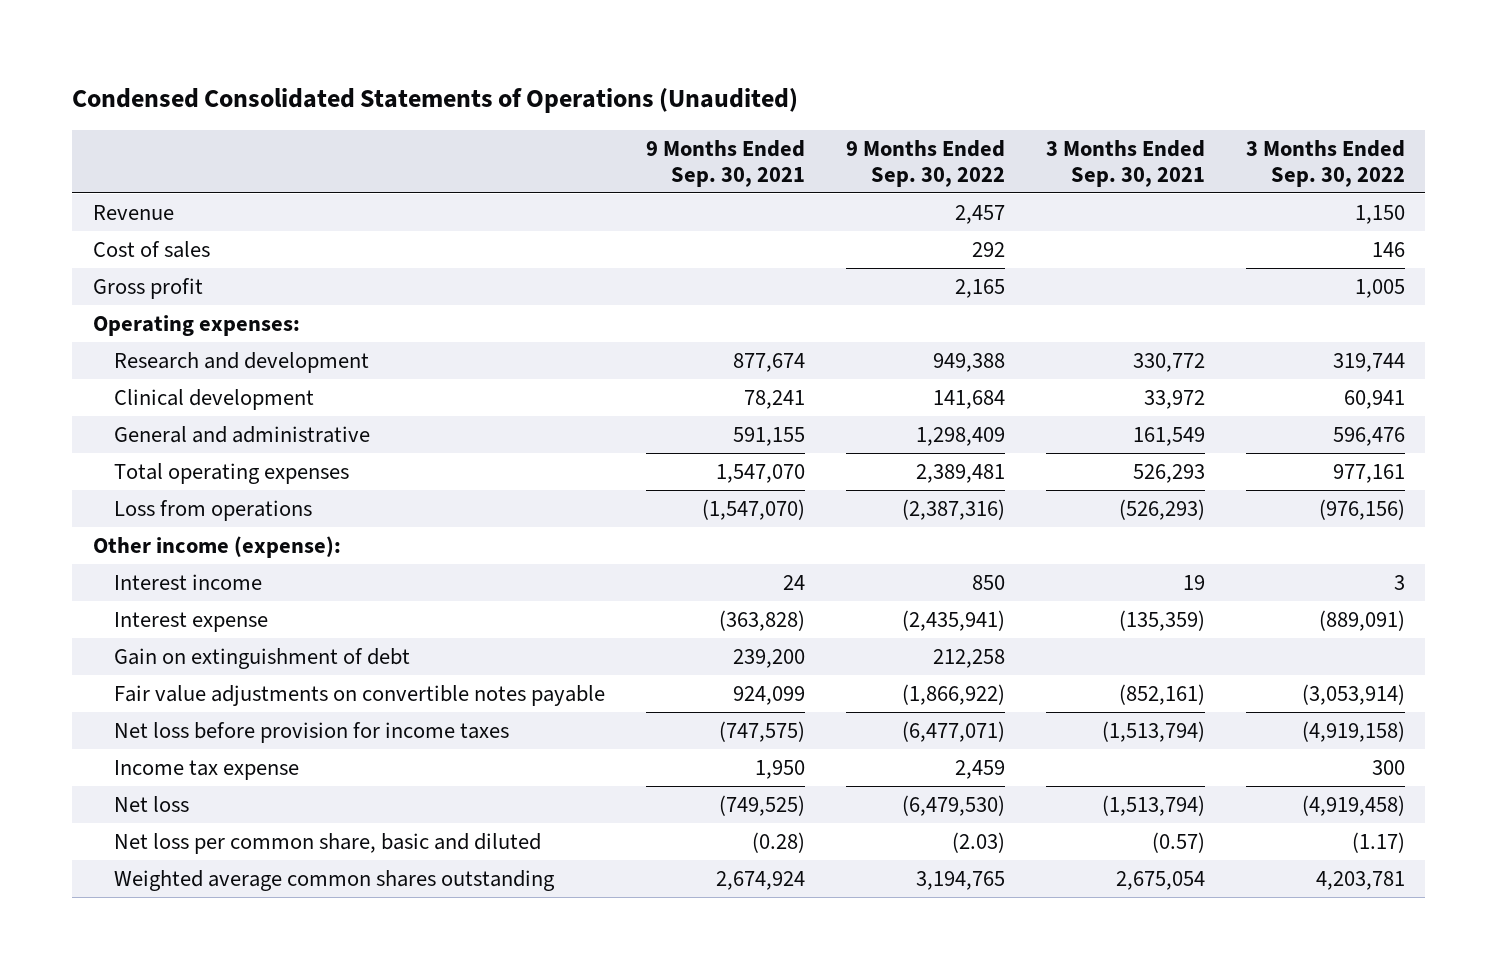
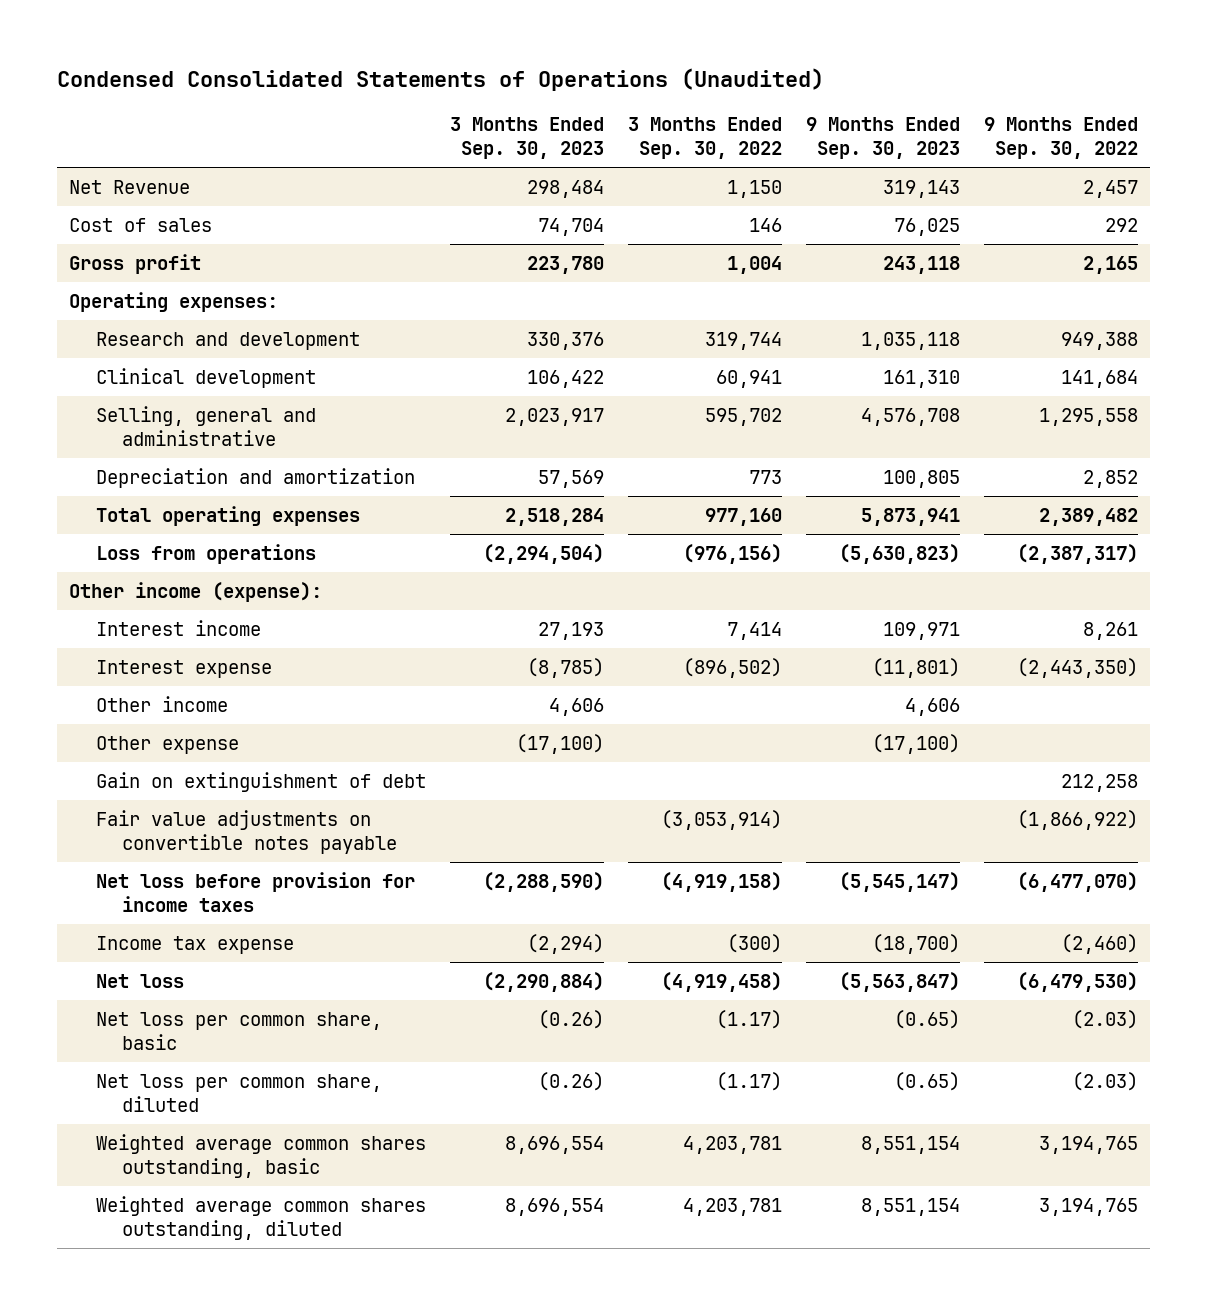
- | 9 Months Ended Sep. 30, 2021 | 9 Months Ended Sep. 30, 2022 | 3 Months Ended Sep. 30, 2021 | 3 Months Ended Sep. 30, 2022
+ | 3 Months Ended Sep. 30, 2023 | 3 Months Ended Sep. 30, 2022 | 9 Months Ended Sep. 30, 2023 | 9 Months Ended Sep. 30, 2022
- Revenue | | 2,457 | | 1,150
+ Net Revenue | 298,484 | 1,150 | 319,143 | 2,457
- Gross profit | | 2,165 | | 1,005
+ Gross profit | 223,780 | 1,004 | 243,118 | 2,165
- General and administrative | 591,155 | 1,298,409 | 161,549 | 596,476
- Total operating expenses | 1,547,070 | 2,389,481 | 526,293 | 977,161
- Loss from operations | (1,547,070) | (2,387,316) | (526,293) | (976,156)
+ Selling, general and administrative | 2,023,917 | 595,702 | 4,576,708 | 1,295,558
+ Depreciation and amortization | 57,569 | 773 | 100,805 | 2,852
+ Total operating expenses | 2,518,284 | 977,160 | 5,873,941 | 2,389,482
+ Loss from operations | (2,294,504) | (976,156) | (5,630,823) | (2,387,317)
- Interest income | 24 | 850 | 19 | 3
- Interest expense | (363,828) | (2,435,941) | (135,359) | (889,091)
+ Interest income | 27,193 | 7,414 | 109,971 | 8,261
+ Interest expense | (8,785) | (896,502) | (11,801) | (2,443,350)
+ Other income | 4,606 | | 4,606 |
+ Other expense | (17,100) | | (17,100) |
- Net loss before provision for income taxes | (747,575) | (6,477,071) | (1,513,794) | (4,919,158)
- Income tax expense | 1,950 | 2,459 | | 300
+ Net loss before provision for income taxes | (2,288,590) | (4,919,158) | (5,545,147) | (6,477,070)
+ Income tax expense | (2,294) | (300) | (18,700) | (2,460)
- Net loss per common share, basic and diluted | (0.28) | (2.03) | (0.57) | (1.17)
- Weighted average common shares outstanding | 2,674,924 | 3,194,765 | 2,675,054 | 4,203,781
+ Net loss per common share, basic | (0.26) | (1.17) | (0.65) | (2.03)
+ Net loss per common share, diluted | (0.26) | (1.17) | (0.65) | (2.03)
+ Weighted average common shares outstanding, basic | 8,696,554 | 4,203,781 | 8,551,154 | 3,194,765
+ Weighted average common shares outstanding, diluted | 8,696,554 | 4,203,781 | 8,551,154 | 3,194,765

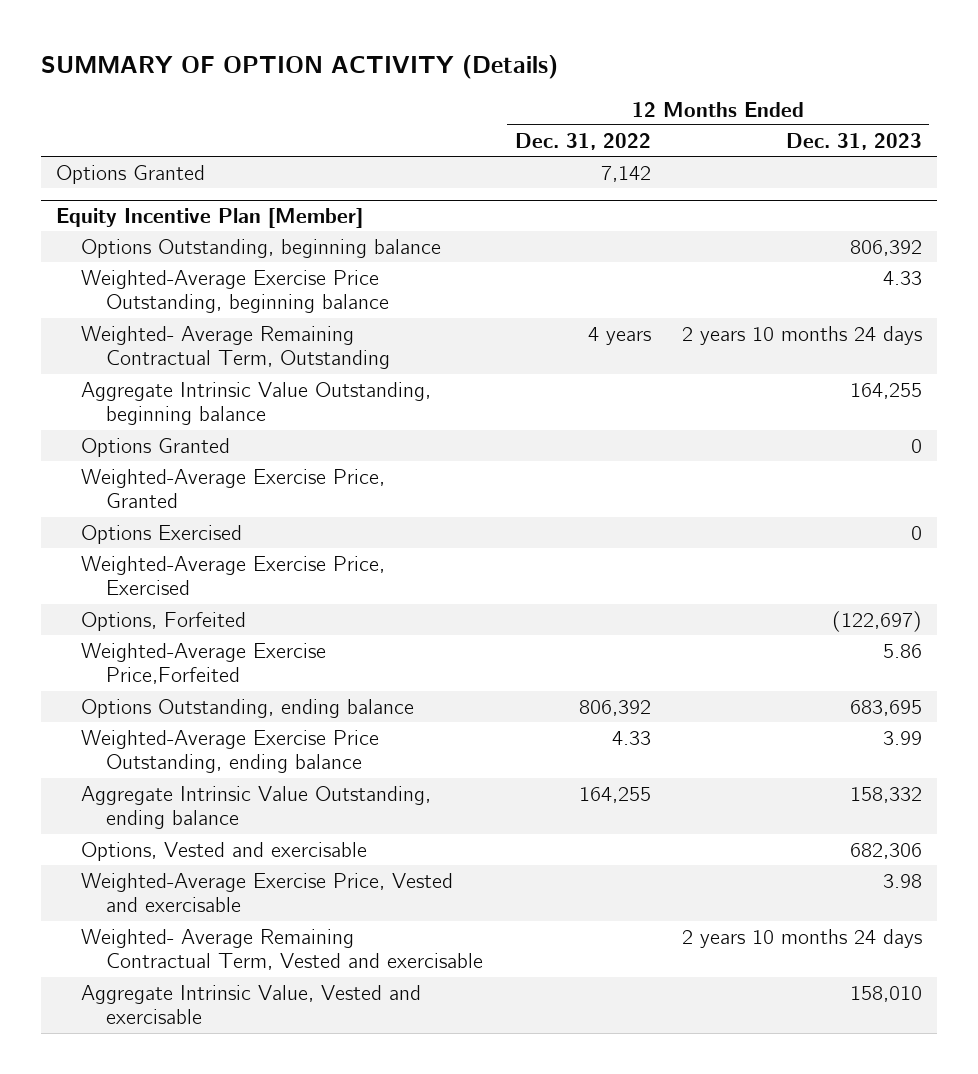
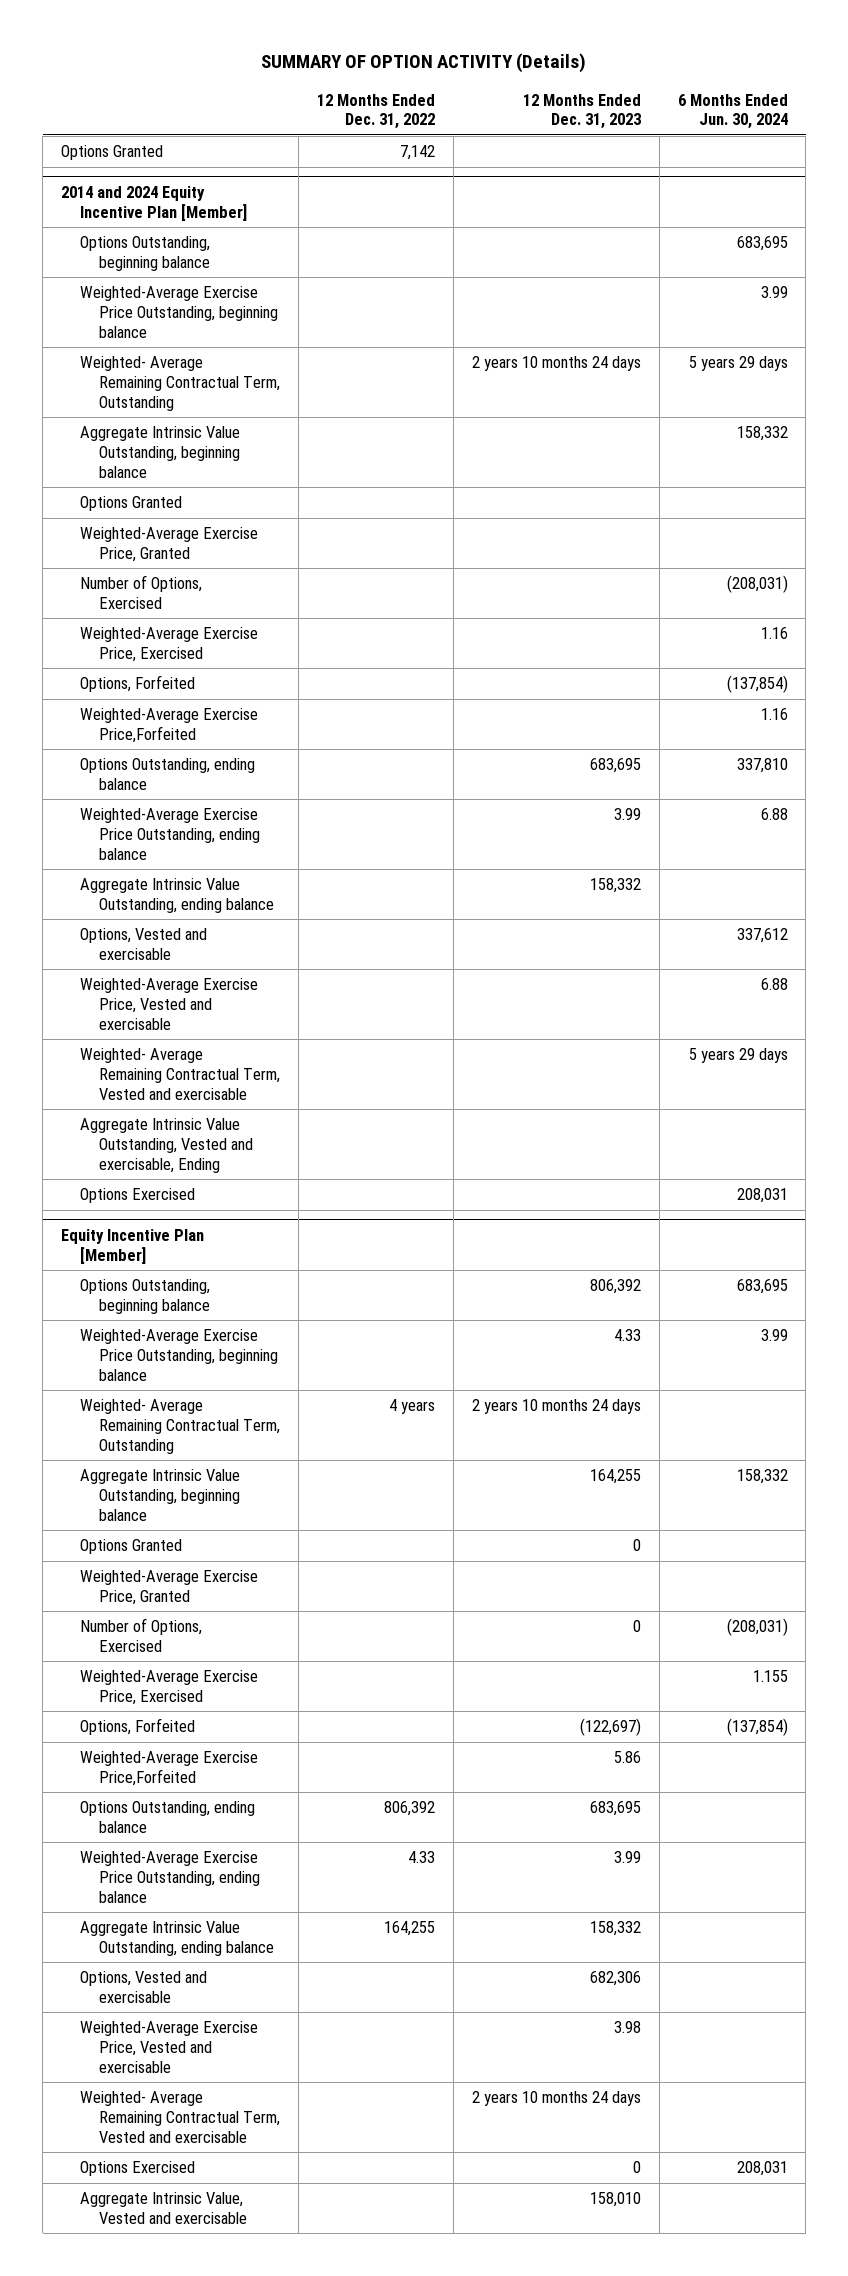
- | 12 Months Ended Dec. 31, 2022 | 12 Months Ended Dec. 31, 2023
+ | 12 Months Ended Dec. 31, 2022 | 12 Months Ended Dec. 31, 2023 | 6 Months Ended Jun. 30, 2024
+ 2014 and 2024 Equity Incentive Plan [Member]
+ Options Outstanding, beginning balance | | | 683,695
+ Weighted-Average Exercise Price Outstanding, beginning balance | | | 3.99
+ Weighted- Average Remaining Contractual Term, Outstanding | | 2 years 10 months 24 days | 5 years 29 days
+ Aggregate Intrinsic Value Outstanding, beginning balance | | | 158,332
+ Options Granted
+ Weighted-Average Exercise Price, Granted
+ Number of Options, Exercised | | | (208,031)
+ Weighted-Average Exercise Price, Exercised | | | 1.16
+ Options, Forfeited | | | (137,854)
+ Weighted-Average Exercise Price,Forfeited | | | 1.16
+ Options Outstanding, ending balance | | 683,695 | 337,810
+ Weighted-Average Exercise Price Outstanding, ending balance | | 3.99 | 6.88
+ Aggregate Intrinsic Value Outstanding, ending balance | | 158,332 |
+ Options, Vested and exercisable | | | 337,612
+ Weighted-Average Exercise Price, Vested and exercisable | | | 6.88
+ Weighted- Average Remaining Contractual Term, Vested and exercisable | | | 5 years 29 days
+ Aggregate Intrinsic Value Outstanding, Vested and exercisable, Ending
+ Options Exercised | | | 208,031
@ Equity Incentive Plan [Member]
+ Number of Options, Exercised | | 0 | (208,031)
moved down: Options Exercised | | 0 | 208,031

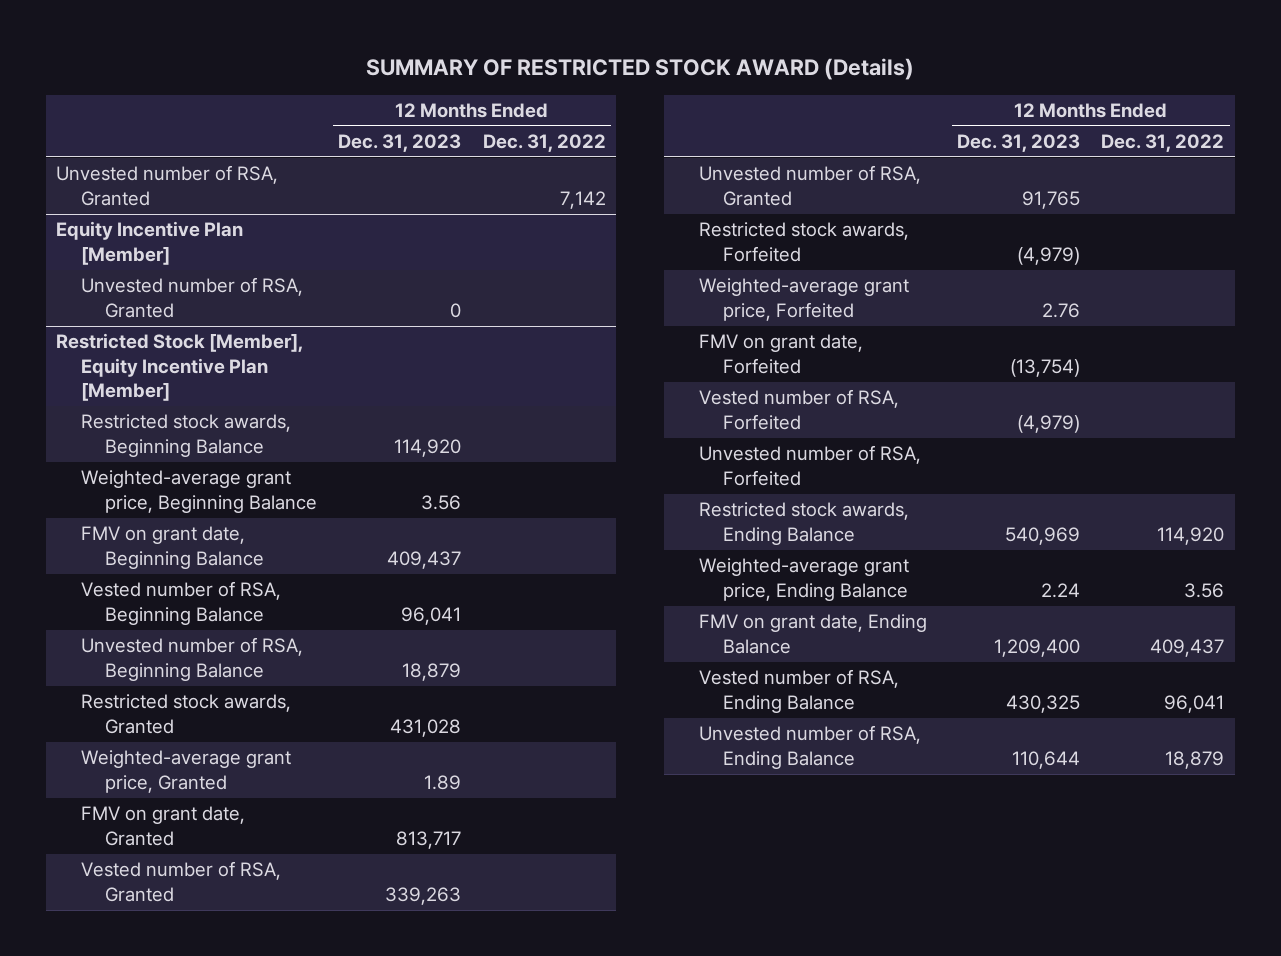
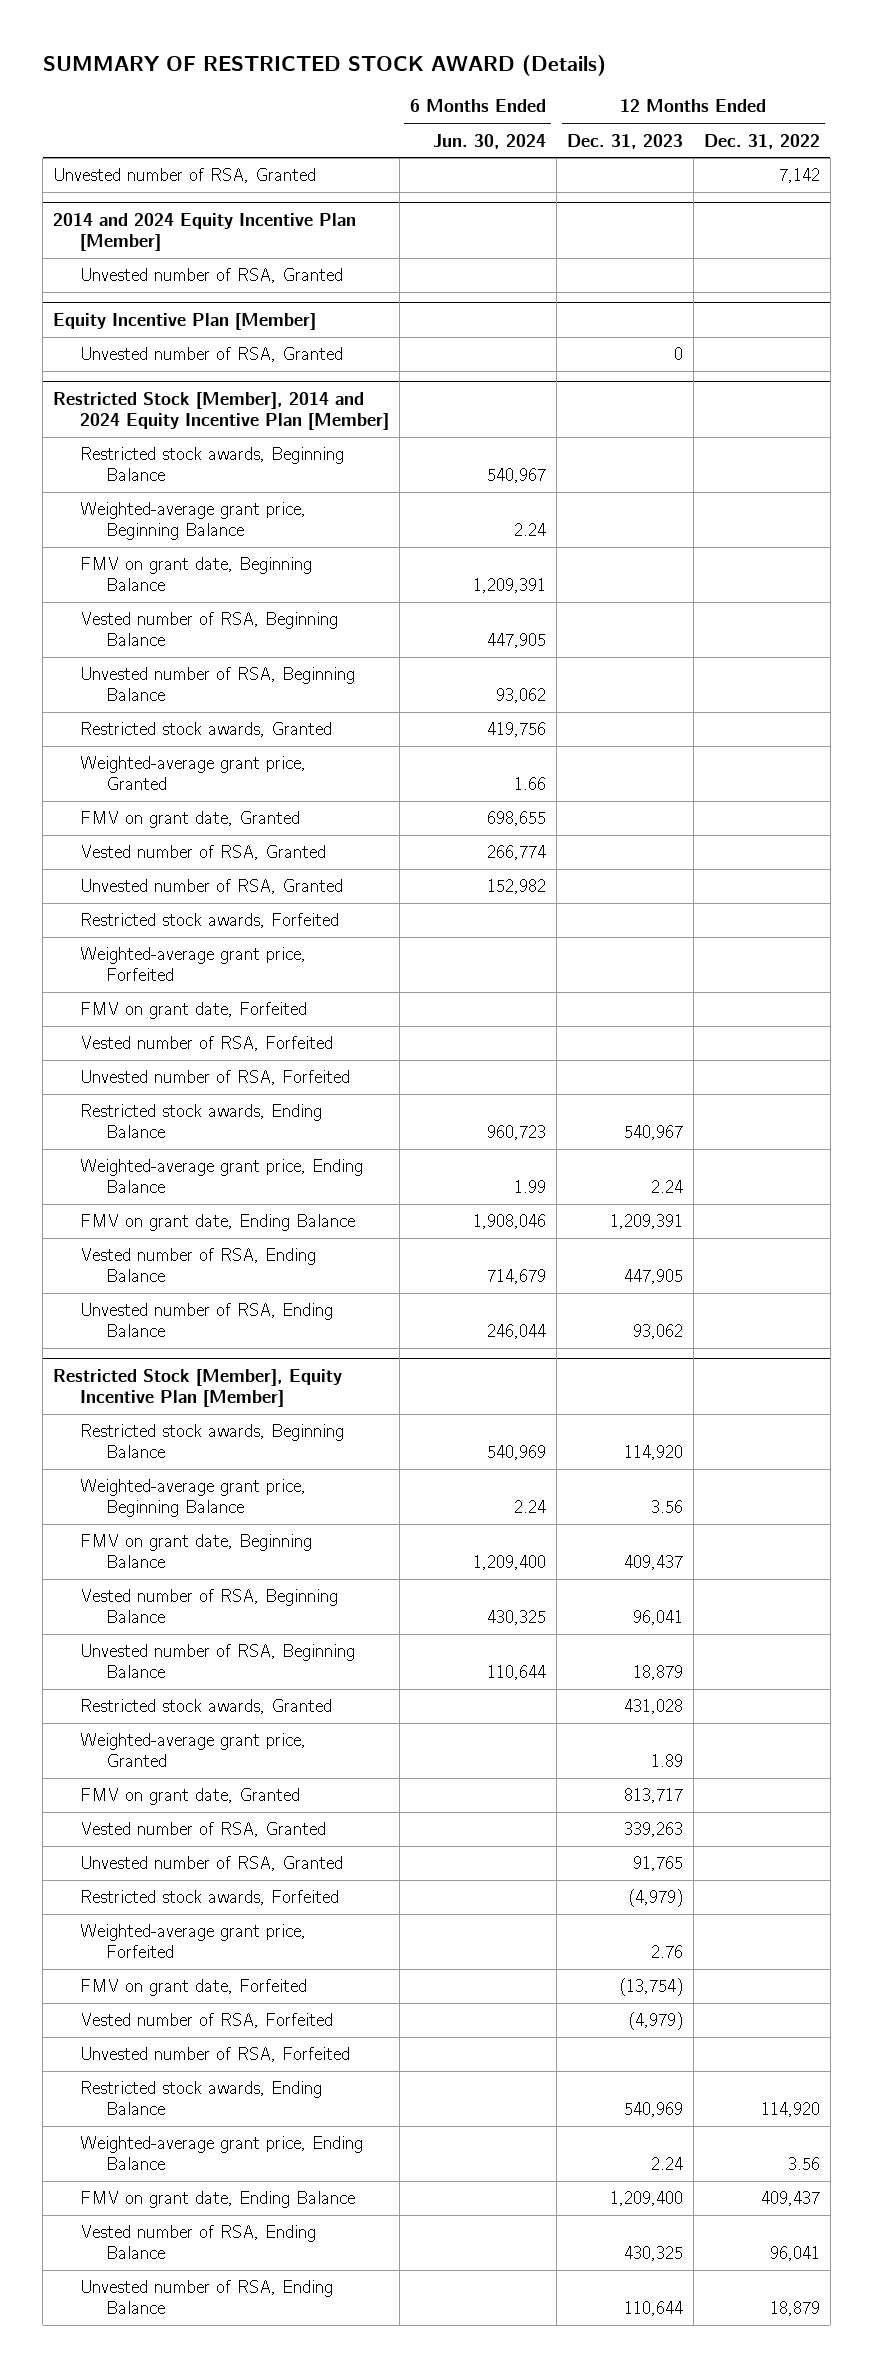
- | 12 Months Ended Dec. 31, 2023 | 12 Months Ended Dec. 31, 2022
+ | 6 Months Ended Jun. 30, 2024 | 12 Months Ended Dec. 31, 2023 | 12 Months Ended Dec. 31, 2022
+ 2014 and 2024 Equity Incentive Plan [Member]
+ Unvested number of RSA, Granted
+ Restricted Stock [Member], 2014 and 2024 Equity Incentive Plan [Member]
+ Restricted stock awards, Beginning Balance | 540,967 | |
+ Weighted-average grant price, Beginning Balance | 2.24 | |
+ FMV on grant date, Beginning Balance | 1,209,391 | |
+ Vested number of RSA, Beginning Balance | 447,905 | |
+ Unvested number of RSA, Beginning Balance | 93,062 | |
+ Restricted stock awards, Granted | 419,756 | |
+ Weighted-average grant price, Granted | 1.66 | |
+ FMV on grant date, Granted | 698,655 | |
+ Vested number of RSA, Granted | 266,774 | |
+ Unvested number of RSA, Granted | 152,982 | |
+ Restricted stock awards, Forfeited
+ Weighted-average grant price, Forfeited
+ FMV on grant date, Forfeited
+ Vested number of RSA, Forfeited
+ Unvested number of RSA, Forfeited
+ Restricted stock awards, Ending Balance | 960,723 | 540,967 |
+ Weighted-average grant price, Ending Balance | 1.99 | 2.24 |
+ FMV on grant date, Ending Balance | 1,908,046 | 1,209,391 |
+ Vested number of RSA, Ending Balance | 714,679 | 447,905 |
+ Unvested number of RSA, Ending Balance | 246,044 | 93,062 |

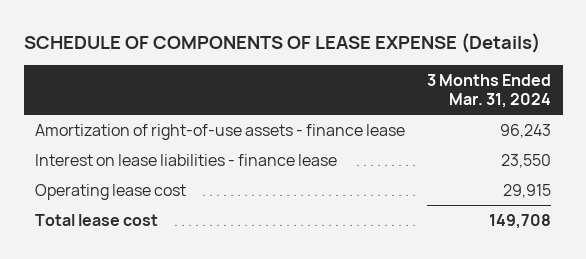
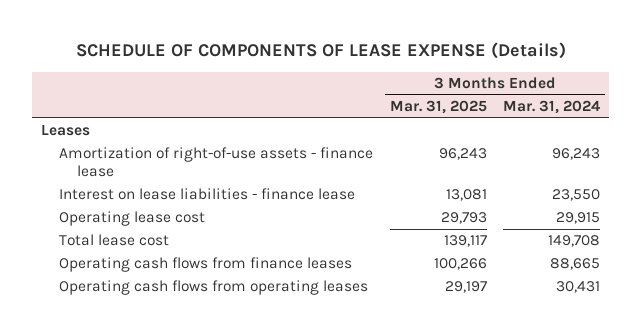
- | 3 Months Ended Mar. 31, 2024
+ | 3 Months Ended Mar. 31, 2025 | 3 Months Ended Mar. 31, 2024
+ Leases
+ Operating cash flows from finance leases | 100,266 | 88,665
+ Operating cash flows from operating leases | 29,197 | 30,431

